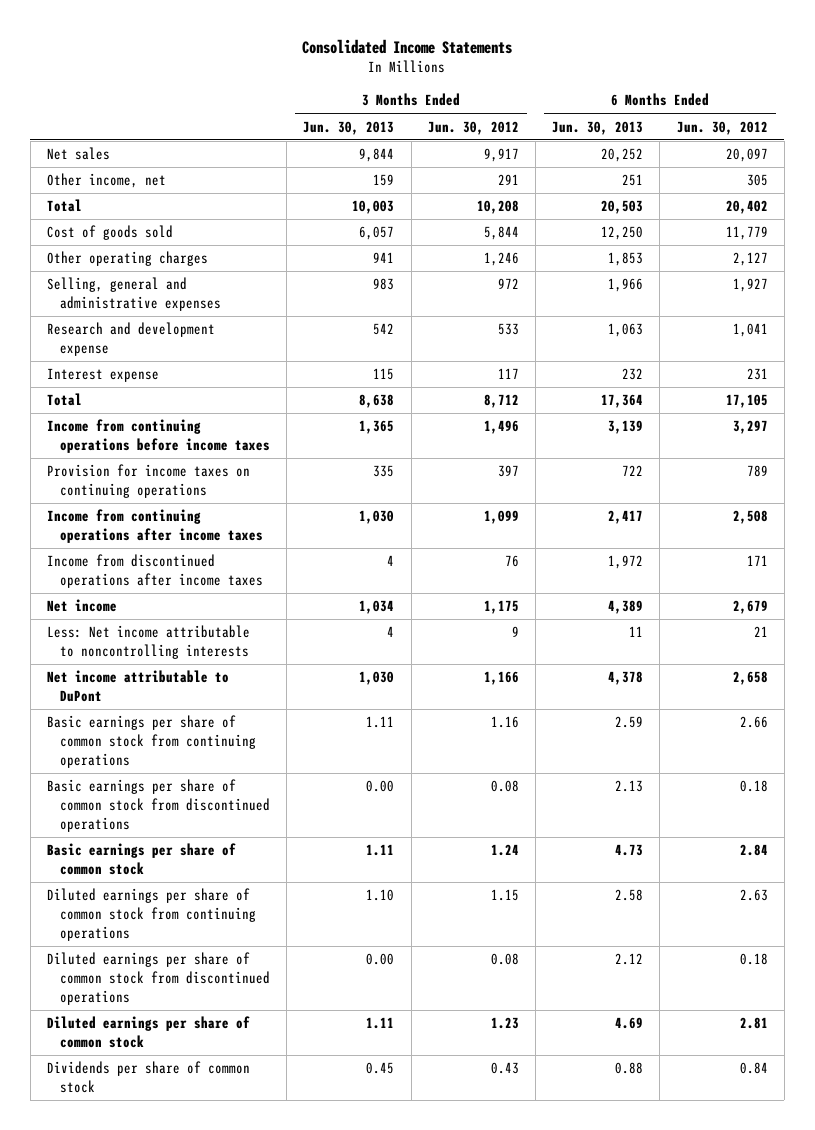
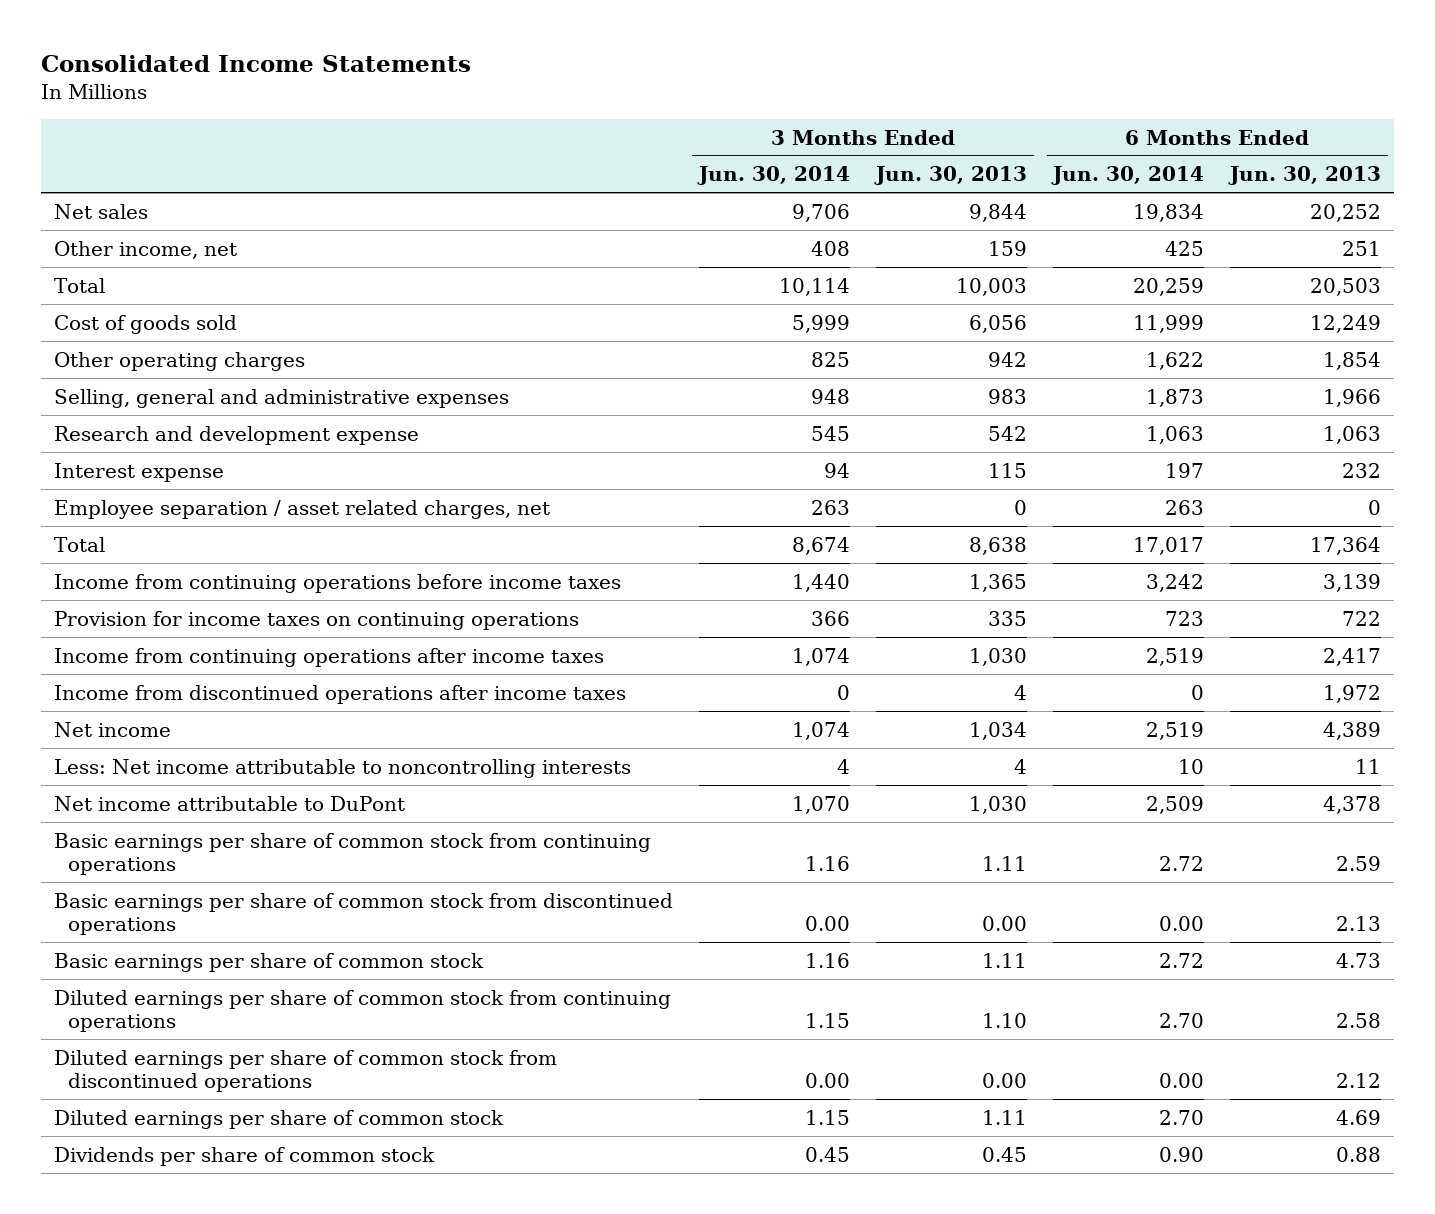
- | 3 Months Ended Jun. 30, 2013 | 3 Months Ended Jun. 30, 2012 | 6 Months Ended Jun. 30, 2013 | 6 Months Ended Jun. 30, 2012
+ | 3 Months Ended Jun. 30, 2014 | 3 Months Ended Jun. 30, 2013 | 6 Months Ended Jun. 30, 2014 | 6 Months Ended Jun. 30, 2013
- Cost of goods sold | 6,057 | 5,844 | 12,250 | 11,779
- Other operating charges | 941 | 1,246 | 1,853 | 2,127
+ Cost of goods sold | 5,999 | 6,056 | 11,999 | 12,249
+ Other operating charges | 825 | 942 | 1,622 | 1,854
+ Employee separation / asset related charges, net | 263 | 0 | 263 | 0

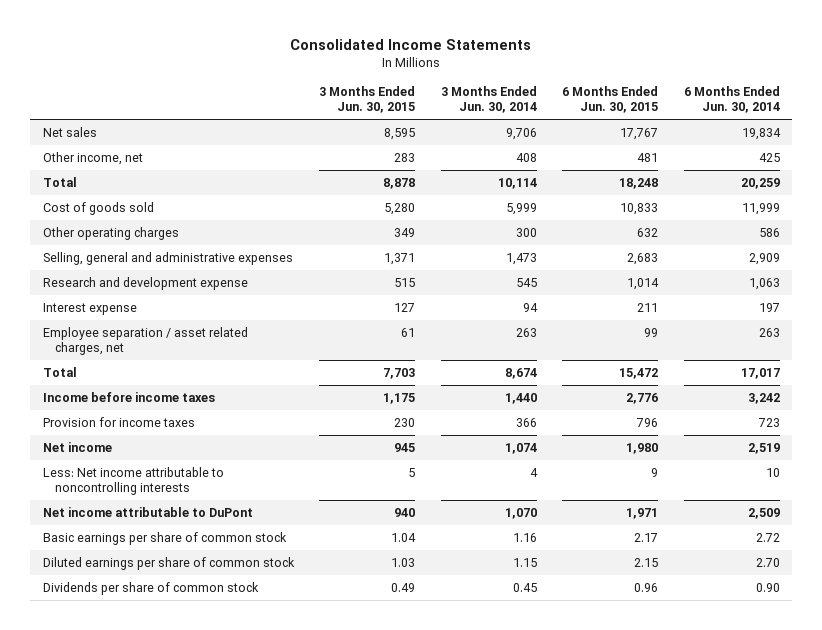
- | 3 Months Ended Jun. 30, 2014 | 3 Months Ended Jun. 30, 2013 | 6 Months Ended Jun. 30, 2014 | 6 Months Ended Jun. 30, 2013
+ | 3 Months Ended Jun. 30, 2015 | 3 Months Ended Jun. 30, 2014 | 6 Months Ended Jun. 30, 2015 | 6 Months Ended Jun. 30, 2014
- Other operating charges | 825 | 942 | 1,622 | 1,854
- Selling, general and administrative expenses | 948 | 983 | 1,873 | 1,966
+ Other operating charges | 349 | 300 | 632 | 586
+ Selling, general and administrative expenses | 1,371 | 1,473 | 2,683 | 2,909
- Income from continuing operations before income taxes | 1,440 | 1,365 | 3,242 | 3,139
- Provision for income taxes on continuing operations | 366 | 335 | 723 | 722
- Income from continuing operations after income taxes | 1,074 | 1,030 | 2,519 | 2,417
- Income from discontinued operations after income taxes | 0 | 4 | 0 | 1,972
+ Income before income taxes | 1,175 | 1,440 | 2,776 | 3,242
+ Provision for income taxes | 230 | 366 | 796 | 723
- Basic earnings per share of common stock from continuing operations | 1.16 | 1.11 | 2.72 | 2.59
- Basic earnings per share of common stock from discontinued operations | 0.00 | 0.00 | 0.00 | 2.13
- Diluted earnings per share of common stock from continuing operations | 1.15 | 1.10 | 2.70 | 2.58
- Diluted earnings per share of common stock from discontinued operations | 0.00 | 0.00 | 0.00 | 2.12

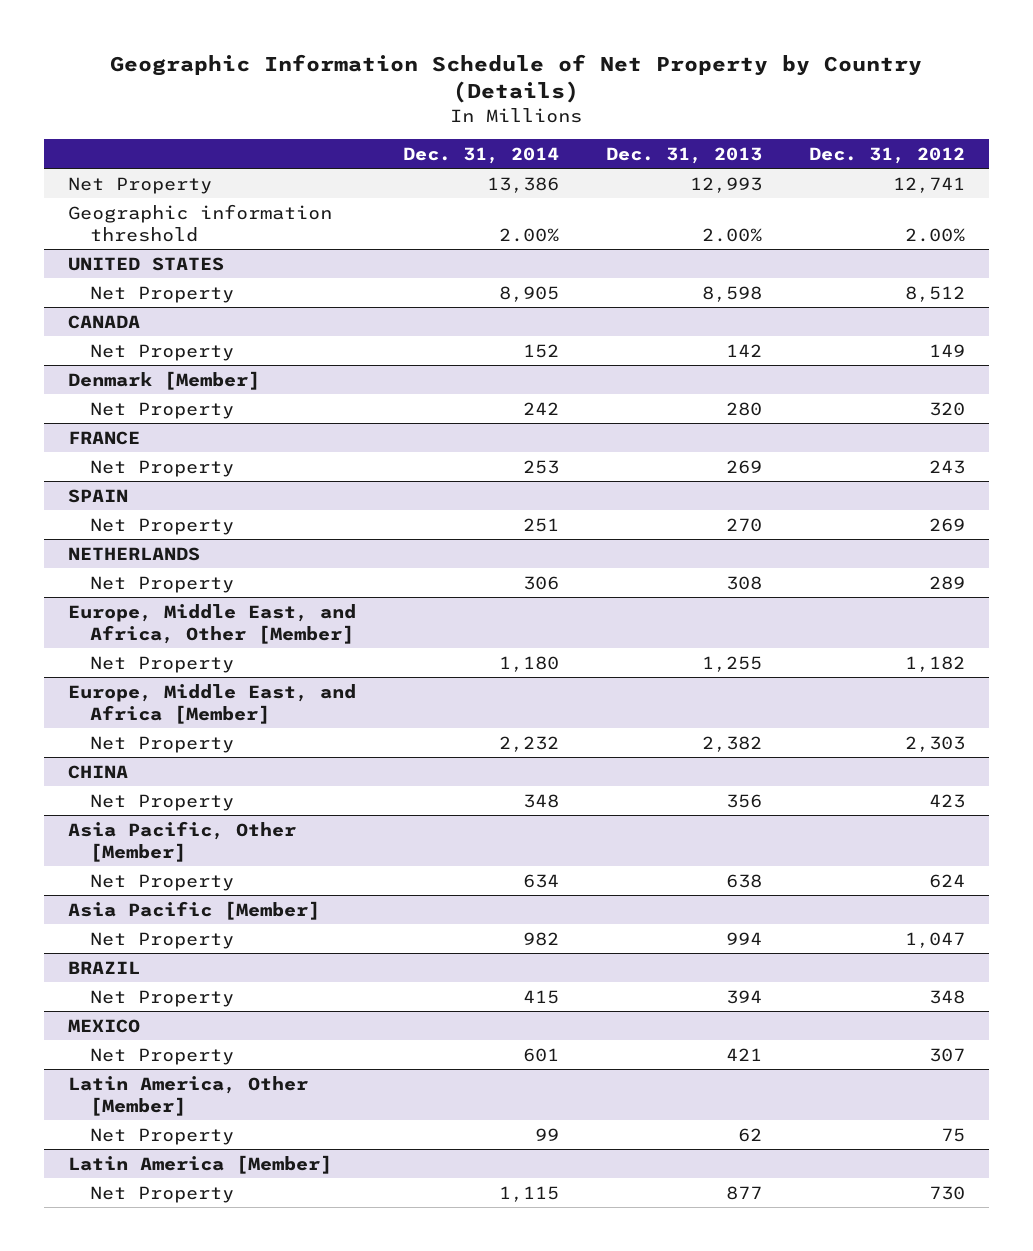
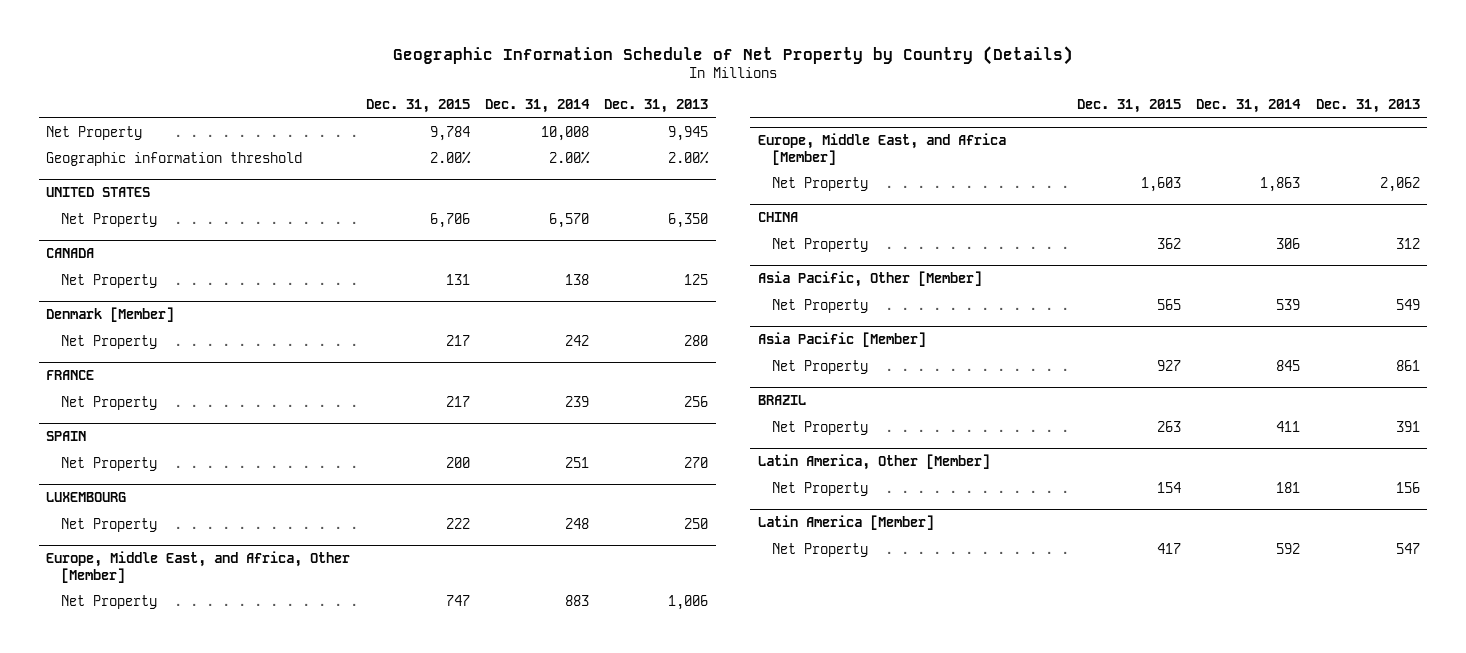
- | Dec. 31, 2014 | Dec. 31, 2013 | Dec. 31, 2012
+ | Dec. 31, 2015 | Dec. 31, 2014 | Dec. 31, 2013
- Net Property | 13,386 | 12,993 | 12,741
+ Net Property | 9,784 | 10,008 | 9,945
@ UNITED STATES
- Net Property | 8,905 | 8,598 | 8,512
+ Net Property | 6,706 | 6,570 | 6,350
@ CANADA
- Net Property | 152 | 142 | 149
+ Net Property | 131 | 138 | 125
@ FRANCE
- Net Property | 253 | 269 | 243
+ Net Property | 217 | 239 | 256
- NETHERLANDS
- Net Property | 306 | 308 | 289
+ LUXEMBOURG
+ Net Property | 222 | 248 | 250
@ Europe, Middle East, and Africa, Other [Member]
- Net Property | 1,180 | 1,255 | 1,182
+ Net Property | 747 | 883 | 1,006
@ Europe, Middle East, and Africa [Member]
- Net Property | 2,232 | 2,382 | 2,303
+ Net Property | 1,603 | 1,863 | 2,062
@ CHINA
- Net Property | 348 | 356 | 423
+ Net Property | 362 | 306 | 312
@ Asia Pacific, Other [Member]
- Net Property | 634 | 638 | 624
+ Net Property | 565 | 539 | 549
@ Asia Pacific [Member]
- Net Property | 982 | 994 | 1,047
+ Net Property | 927 | 845 | 861
@ BRAZIL
- Net Property | 415 | 394 | 348
- MEXICO
- Net Property | 601 | 421 | 307
@ BRAZIL
+ Net Property | 263 | 411 | 391
@ Latin America, Other [Member]
- Net Property | 99 | 62 | 75
+ Net Property | 154 | 181 | 156
@ Latin America [Member]
- Net Property | 1,115 | 877 | 730
+ Net Property | 417 | 592 | 547

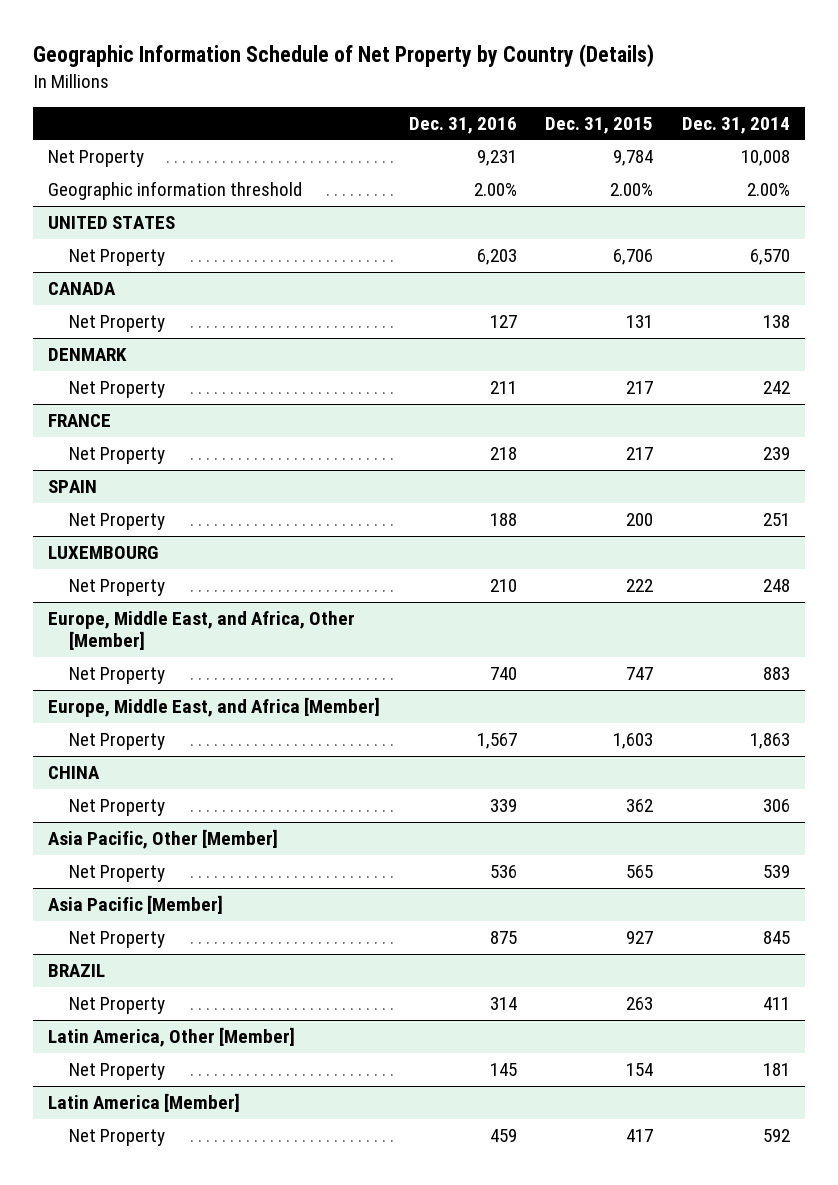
- | Dec. 31, 2015 | Dec. 31, 2014 | Dec. 31, 2013
+ | Dec. 31, 2016 | Dec. 31, 2015 | Dec. 31, 2014
- Denmark [Member]
+ DENMARK

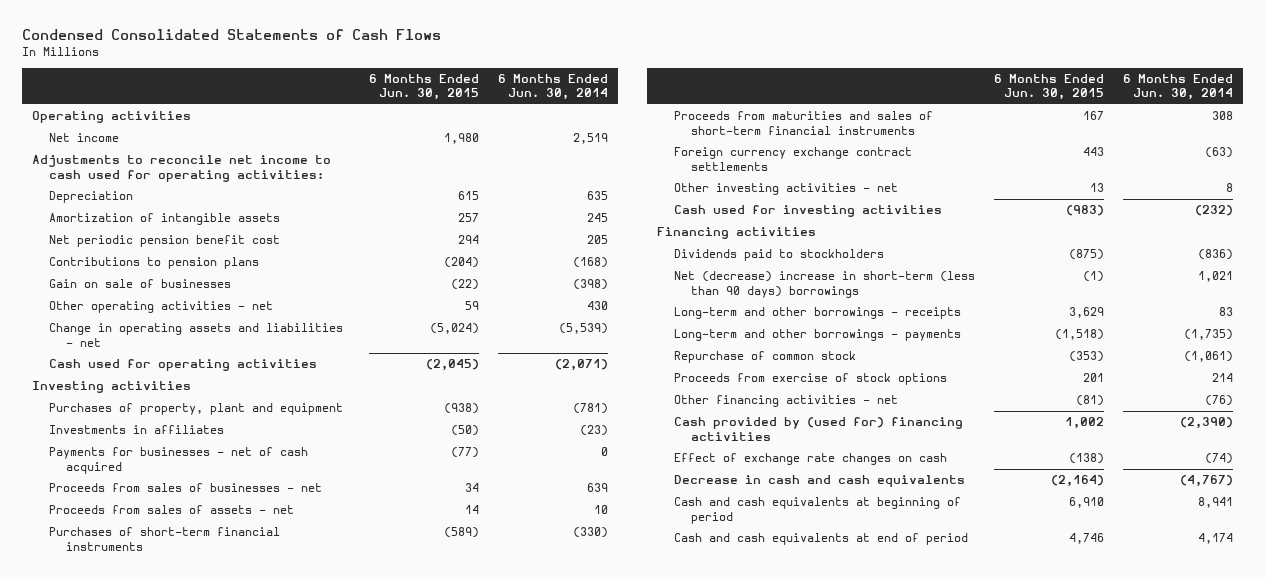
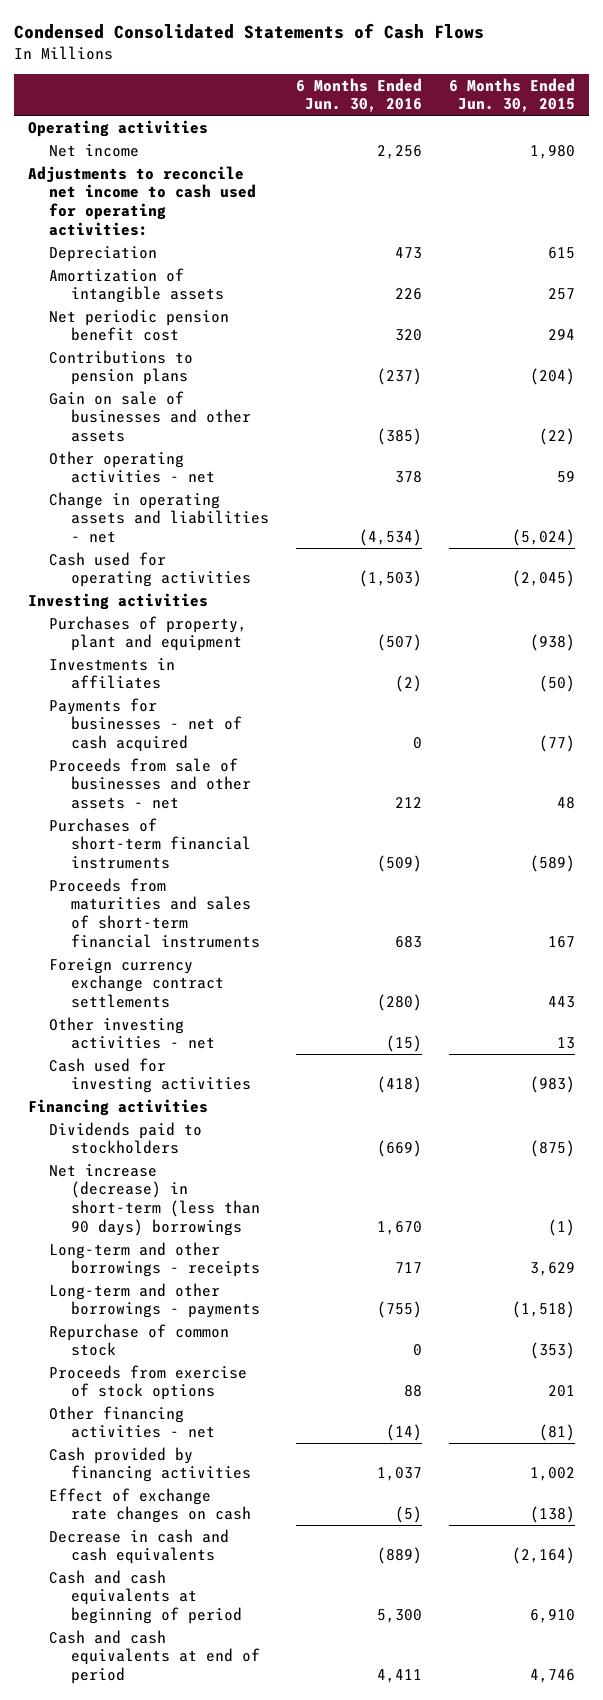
- | 6 Months Ended Jun. 30, 2015 | 6 Months Ended Jun. 30, 2014
+ | 6 Months Ended Jun. 30, 2016 | 6 Months Ended Jun. 30, 2015
- Gain on sale of businesses | (22) | (398)
+ Gain on sale of businesses and other assets | (385) | (22)
- Proceeds from sales of businesses - net | 34 | 639
- Proceeds from sales of assets - net | 14 | 10
+ Proceeds from sale of businesses and other assets - net | 212 | 48
- Net (decrease) increase in short-term (less than 90 days) borrowings | (1) | 1,021
+ Net increase (decrease) in short-term (less than 90 days) borrowings | 1,670 | (1)
- Cash provided by (used for) financing activities | 1,002 | (2,390)
+ Cash provided by financing activities | 1,037 | 1,002

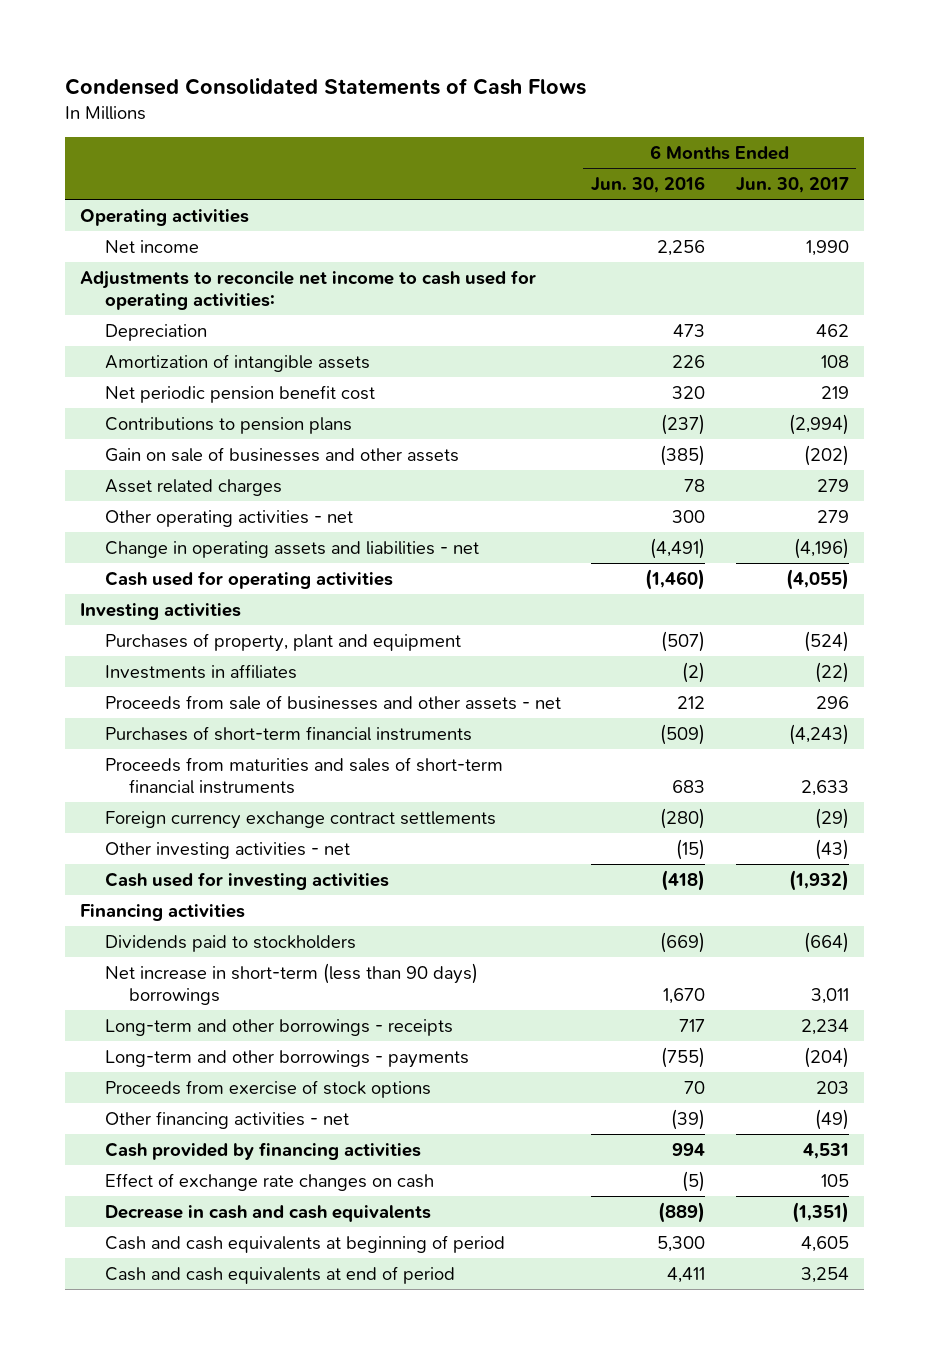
- | 6 Months Ended Jun. 30, 2016 | 6 Months Ended Jun. 30, 2015
+ | 6 Months Ended Jun. 30, 2016 | 6 Months Ended Jun. 30, 2017
- Other operating activities - net | 378 | 59
- Change in operating assets and liabilities - net | (4,534) | (5,024)
- Cash used for operating activities | (1,503) | (2,045)
+ Asset related charges | 78 | 279
+ Other operating activities - net | 300 | 279
+ Change in operating assets and liabilities - net | (4,491) | (4,196)
+ Cash used for operating activities | (1,460) | (4,055)
- Payments for businesses - net of cash acquired | 0 | (77)
- Net increase (decrease) in short-term (less than 90 days) borrowings | 1,670 | (1)
+ Net increase in short-term (less than 90 days) borrowings | 1,670 | 3,011
- Repurchase of common stock | 0 | (353)
- Proceeds from exercise of stock options | 88 | 201
- Other financing activities - net | (14) | (81)
- Cash provided by financing activities | 1,037 | 1,002
+ Proceeds from exercise of stock options | 70 | 203
+ Other financing activities - net | (39) | (49)
+ Cash provided by financing activities | 994 | 4,531

